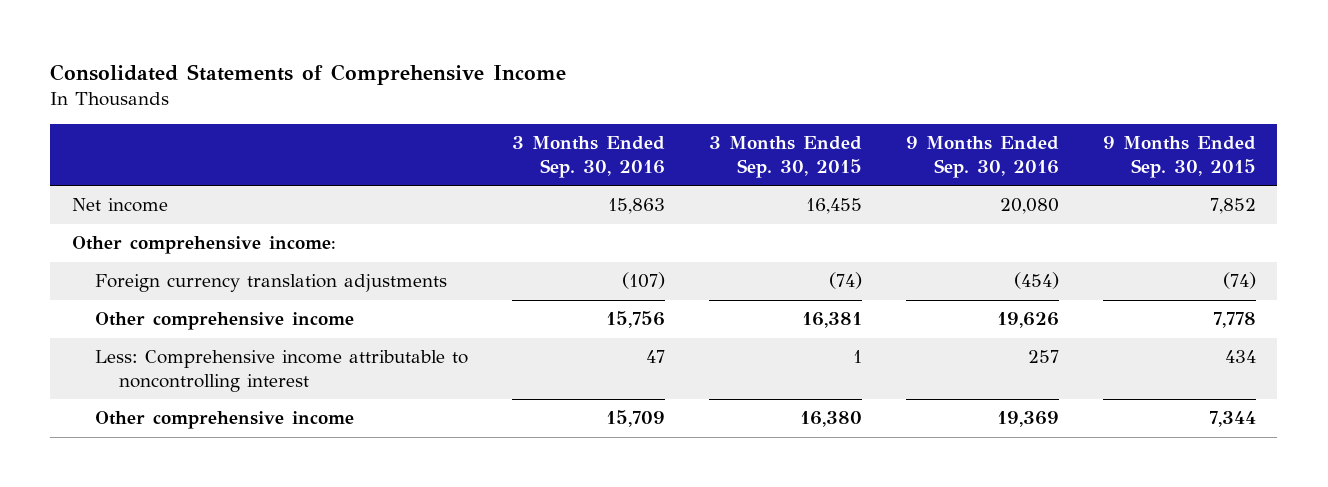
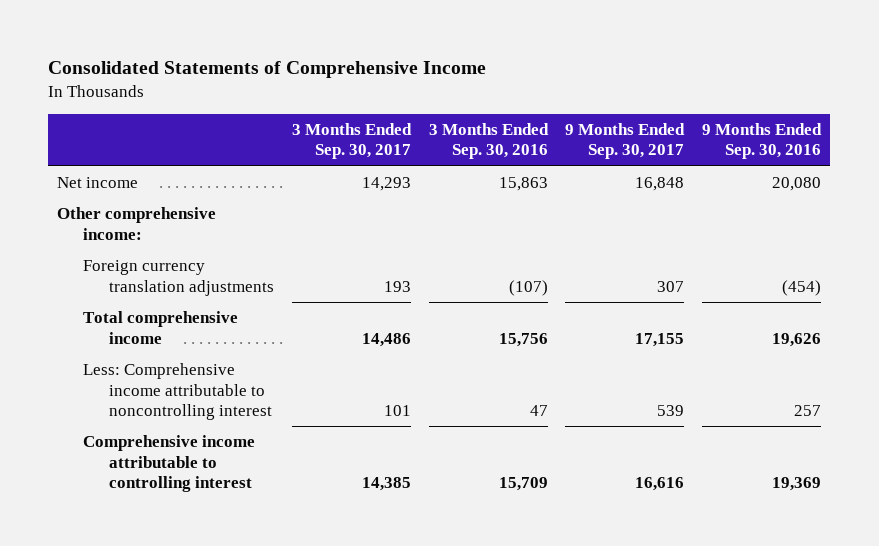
- | 3 Months Ended Sep. 30, 2016 | 3 Months Ended Sep. 30, 2015 | 9 Months Ended Sep. 30, 2016 | 9 Months Ended Sep. 30, 2015
+ | 3 Months Ended Sep. 30, 2017 | 3 Months Ended Sep. 30, 2016 | 9 Months Ended Sep. 30, 2017 | 9 Months Ended Sep. 30, 2016
- Other comprehensive income | 15,756 | 16,381 | 19,626 | 7,778
+ Total comprehensive income | 14,486 | 15,756 | 17,155 | 19,626
- Other comprehensive income | 15,709 | 16,380 | 19,369 | 7,344
+ Comprehensive income attributable to controlling interest | 14,385 | 15,709 | 16,616 | 19,369

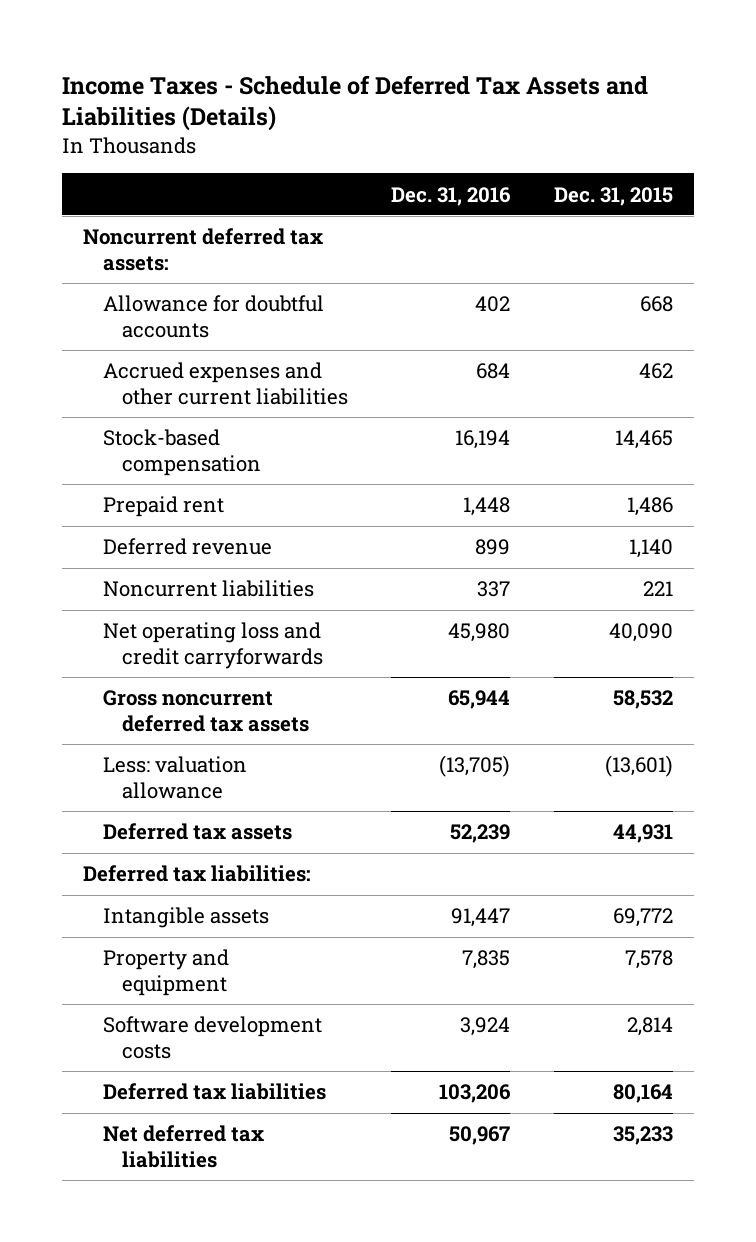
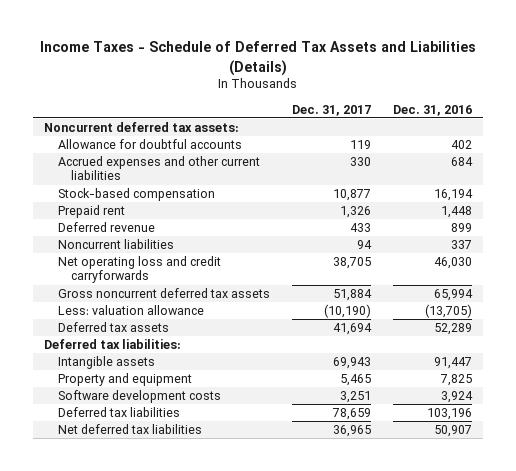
- | Dec. 31, 2016 | Dec. 31, 2015
+ | Dec. 31, 2017 | Dec. 31, 2016
- Net operating loss and credit carryforwards | 45,980 | 40,090
- Gross noncurrent deferred tax assets | 65,944 | 58,532
+ Net operating loss and credit carryforwards | 38,705 | 46,030
+ Gross noncurrent deferred tax assets | 51,884 | 65,994
- Deferred tax assets | 52,239 | 44,931
+ Deferred tax assets | 41,694 | 52,289
- Property and equipment | 7,835 | 7,578
+ Property and equipment | 5,465 | 7,825
- Deferred tax liabilities | 103,206 | 80,164
- Net deferred tax liabilities | 50,967 | 35,233
+ Deferred tax liabilities | 78,659 | 103,196
+ Net deferred tax liabilities | 36,965 | 50,907

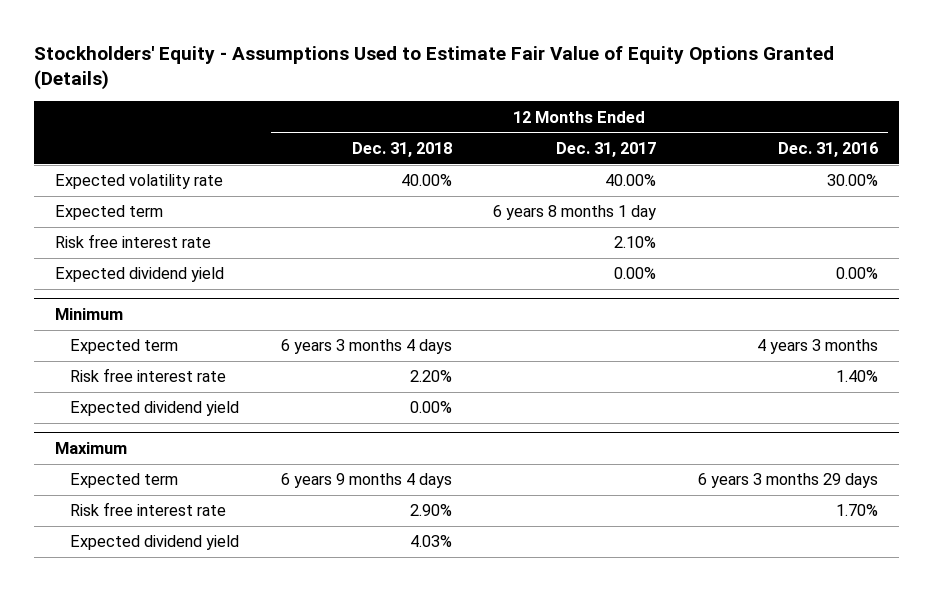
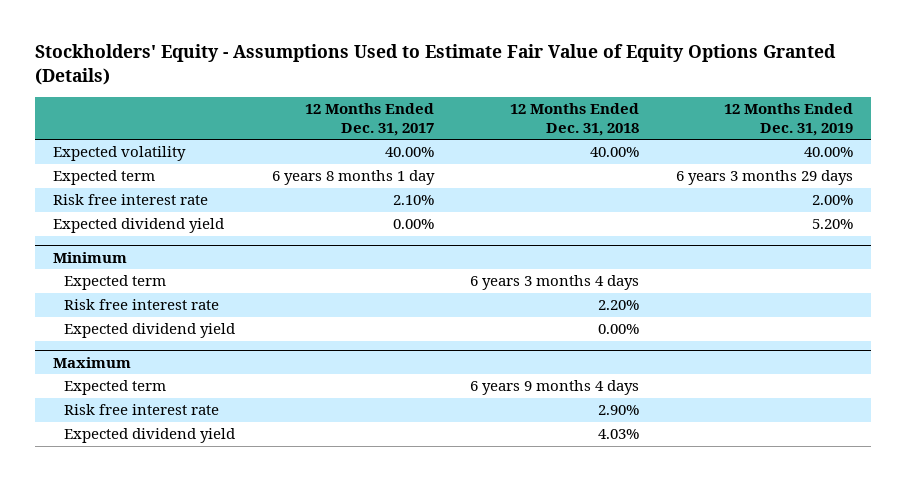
- | 12 Months Ended Dec. 31, 2018 | 12 Months Ended Dec. 31, 2017 | 12 Months Ended Dec. 31, 2016
+ | 12 Months Ended Dec. 31, 2017 | 12 Months Ended Dec. 31, 2018 | 12 Months Ended Dec. 31, 2019
- Expected volatility rate | 40.00% | 40.00% | 30.00%
+ Expected volatility | 40.00% | 40.00% | 40.00%

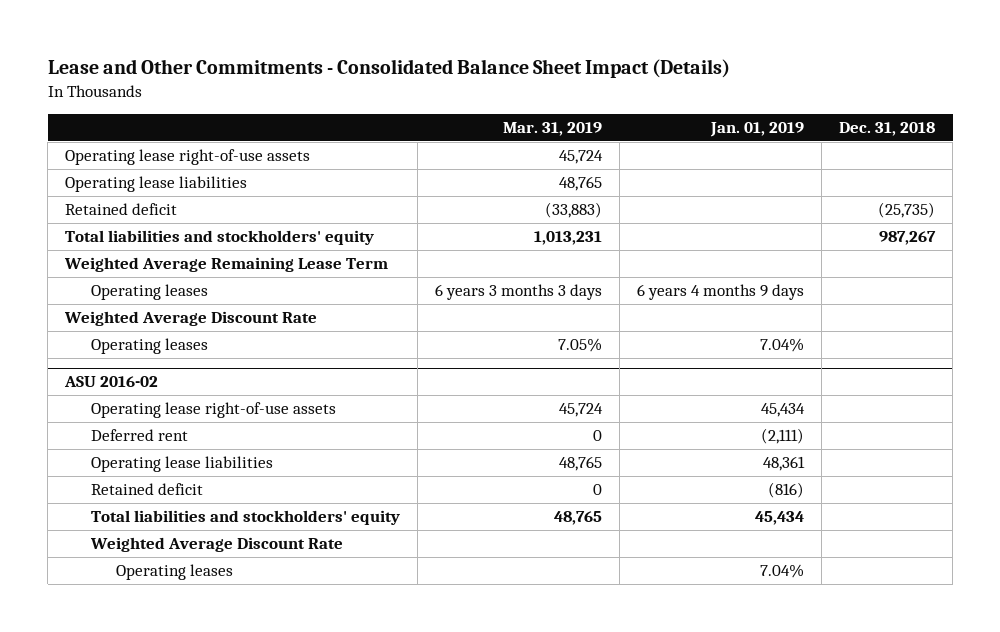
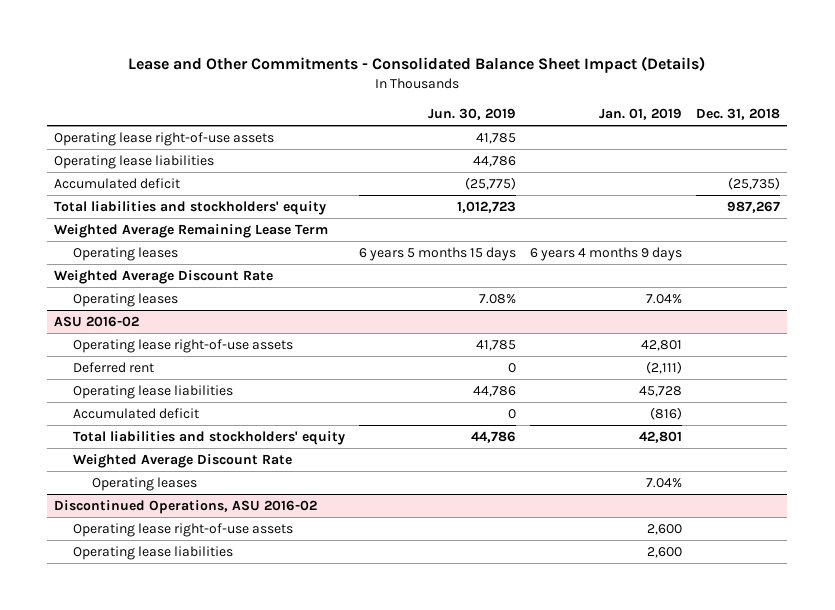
- | Mar. 31, 2019 | Jan. 01, 2019 | Dec. 31, 2018
+ | Jun. 30, 2019 | Jan. 01, 2019 | Dec. 31, 2018
- Retained deficit | (33,883) | | (25,735)
+ Accumulated deficit | (25,775) | | (25,735)
@ ASU 2016-02
- Operating lease right-of-use assets | 45,724 | 45,434 |
+ Operating lease right-of-use assets | 41,785 | 42,801 |
- Operating lease liabilities | 48,765 | 48,361 |
- Retained deficit | 0 | (816) |
- Total liabilities and stockholders' equity | 48,765 | 45,434 |
+ Operating lease liabilities | 44,786 | 45,728 |
+ Accumulated deficit | 0 | (816) |
+ Total liabilities and stockholders' equity | 44,786 | 42,801 |
+ Discontinued Operations, ASU 2016-02
+ Operating lease right-of-use assets | | 2,600 |
+ Operating lease liabilities | | 2,600 |

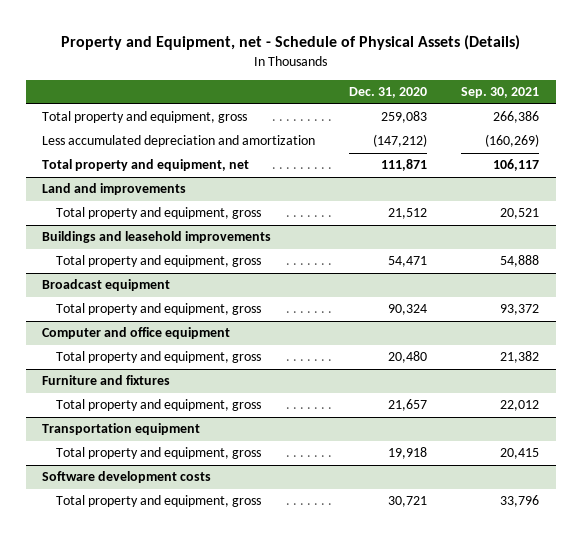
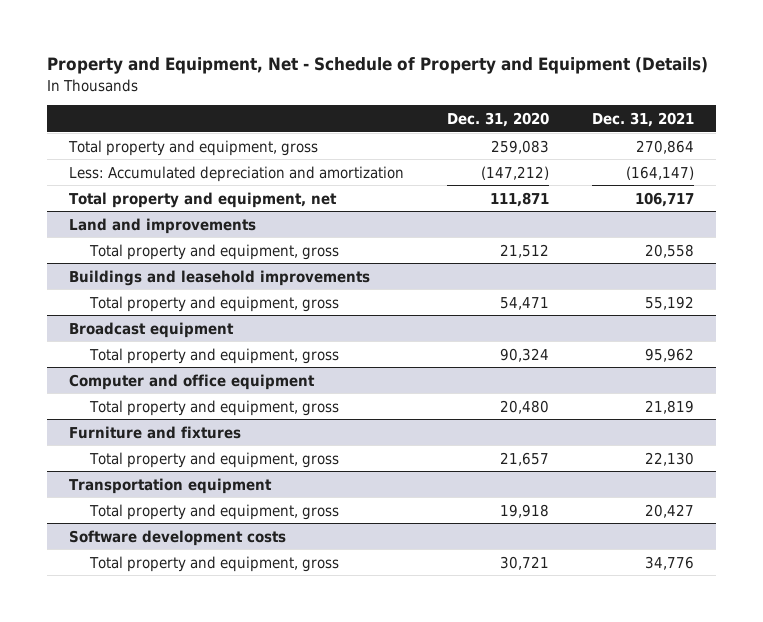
- Property and Equipment, net - Schedule of Physical Assets (Details)
+ Property and Equipment, Net - Schedule of Property and Equipment (Details)
- | Dec. 31, 2020 | Sep. 30, 2021
+ | Dec. 31, 2020 | Dec. 31, 2021
- Less accumulated depreciation and amortization | (147,212) | (160,269)
+ Less: Accumulated depreciation and amortization | (147,212) | (164,147)

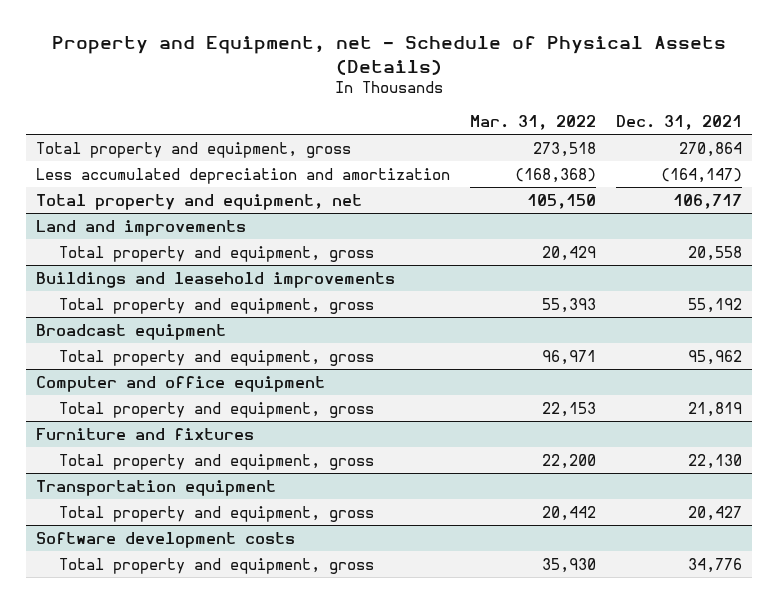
- Property and Equipment, Net - Schedule of Property and Equipment (Details)
+ Property and Equipment, net - Schedule of Physical Assets (Details)
- | Dec. 31, 2020 | Dec. 31, 2021
+ | Mar. 31, 2022 | Dec. 31, 2021
- Less: Accumulated depreciation and amortization | (147,212) | (164,147)
+ Less accumulated depreciation and amortization | (168,368) | (164,147)

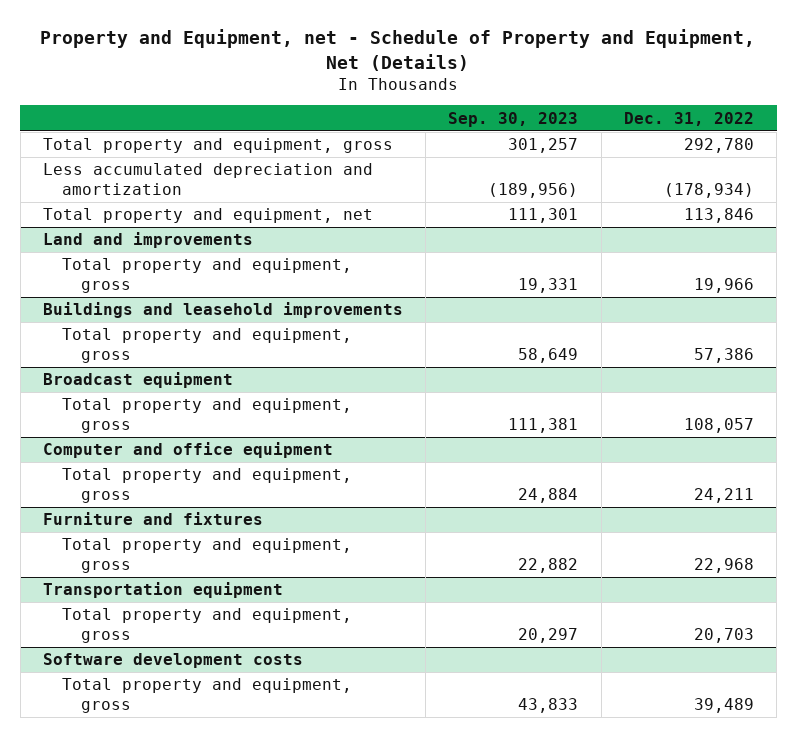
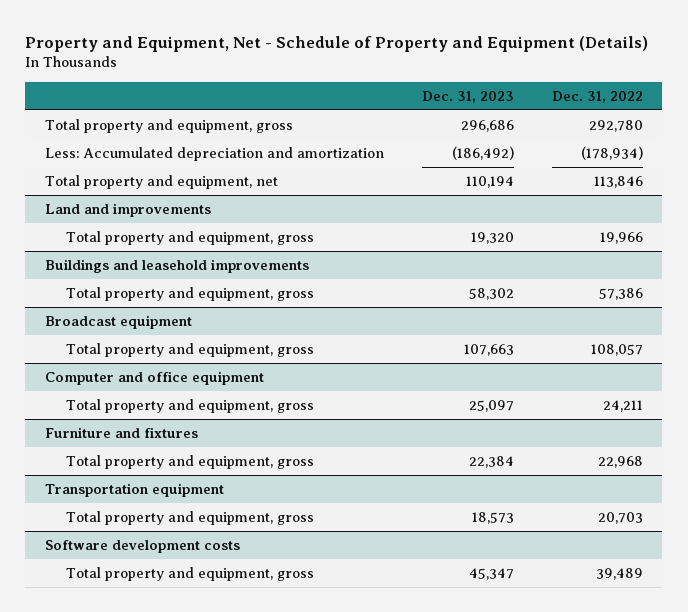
- Property and Equipment, net - Schedule of Property and Equipment, Net (Details)
+ Property and Equipment, Net - Schedule of Property and Equipment (Details)
- | Sep. 30, 2023 | Dec. 31, 2022
+ | Dec. 31, 2023 | Dec. 31, 2022
- Less accumulated depreciation and amortization | (189,956) | (178,934)
+ Less: Accumulated depreciation and amortization | (186,492) | (178,934)

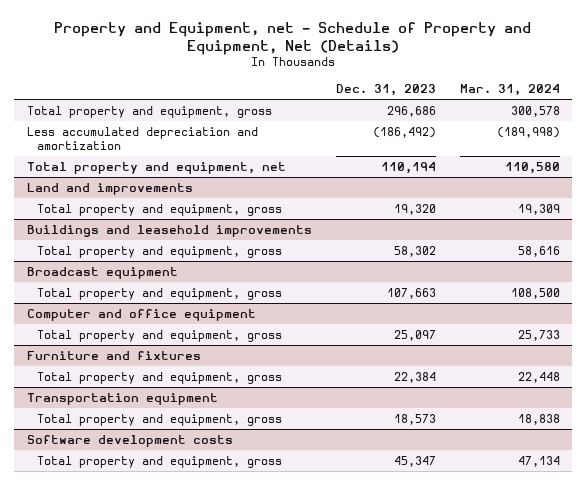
- Property and Equipment, Net - Schedule of Property and Equipment (Details)
+ Property and Equipment, net - Schedule of Property and Equipment, Net (Details)
- | Dec. 31, 2023 | Dec. 31, 2022
+ | Dec. 31, 2023 | Mar. 31, 2024
- Less: Accumulated depreciation and amortization | (186,492) | (178,934)
+ Less accumulated depreciation and amortization | (186,492) | (189,998)

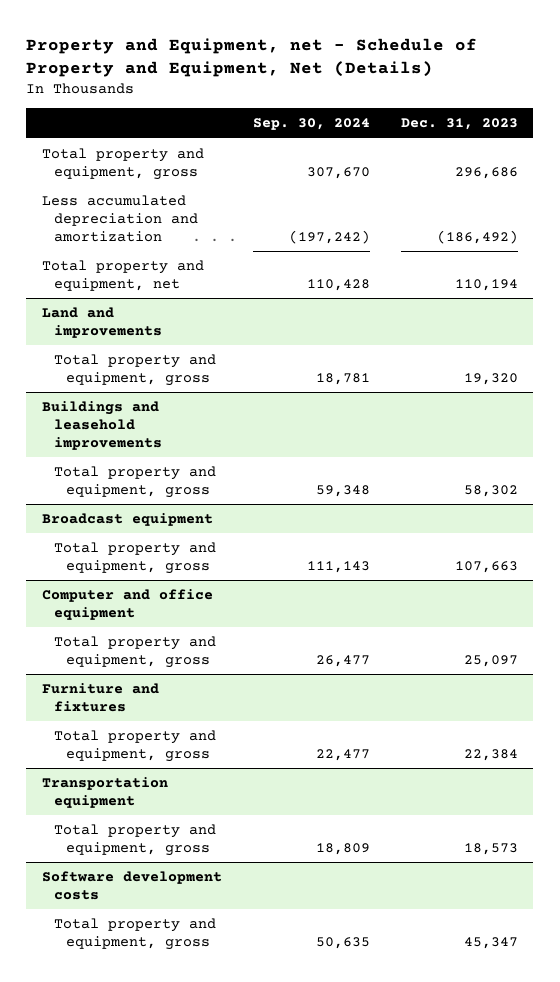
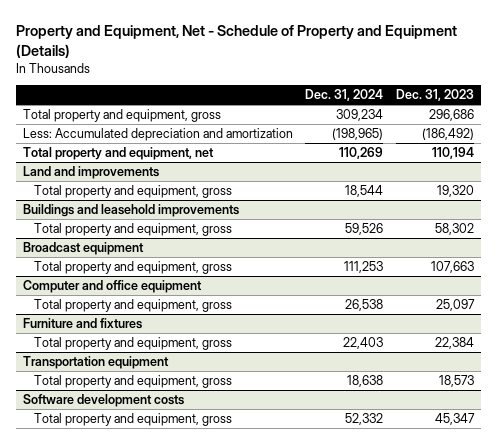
- Property and Equipment, net - Schedule of Property and Equipment, Net (Details)
+ Property and Equipment, Net - Schedule of Property and Equipment (Details)
- | Sep. 30, 2024 | Dec. 31, 2023
+ | Dec. 31, 2024 | Dec. 31, 2023
- Less accumulated depreciation and amortization | (197,242) | (186,492)
+ Less: Accumulated depreciation and amortization | (198,965) | (186,492)

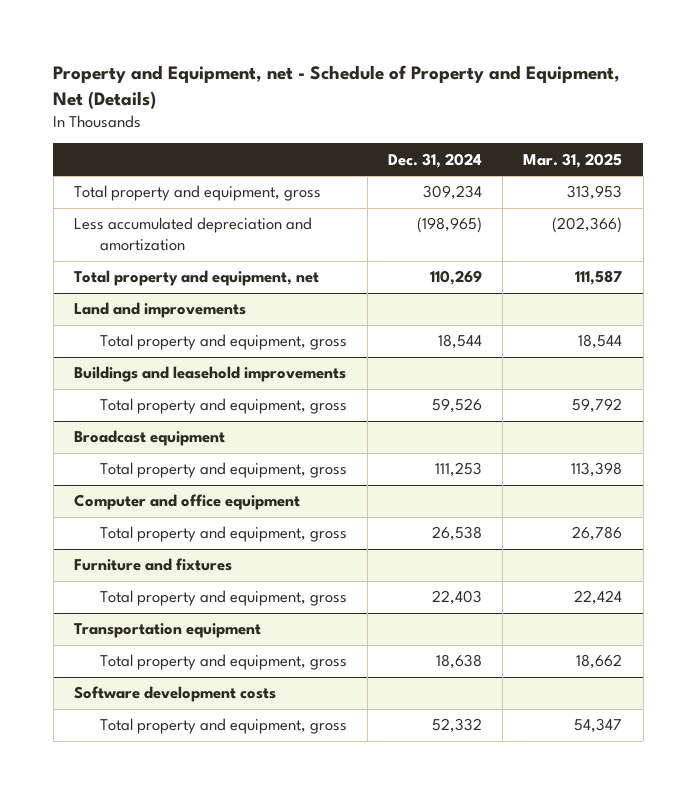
- Property and Equipment, Net - Schedule of Property and Equipment (Details)
+ Property and Equipment, net - Schedule of Property and Equipment, Net (Details)
- | Dec. 31, 2024 | Dec. 31, 2023
+ | Dec. 31, 2024 | Mar. 31, 2025
- Less: Accumulated depreciation and amortization | (198,965) | (186,492)
+ Less accumulated depreciation and amortization | (198,965) | (202,366)

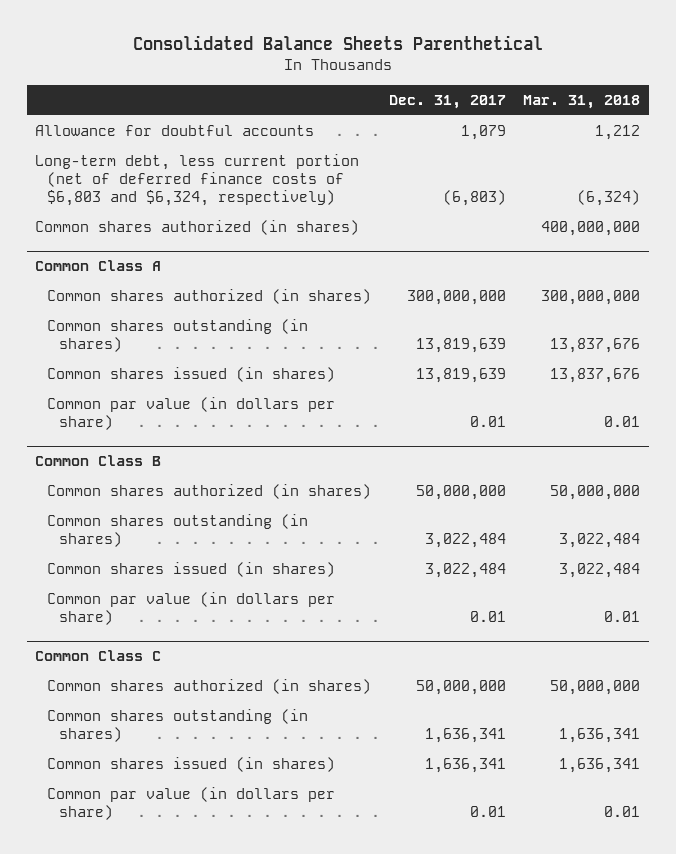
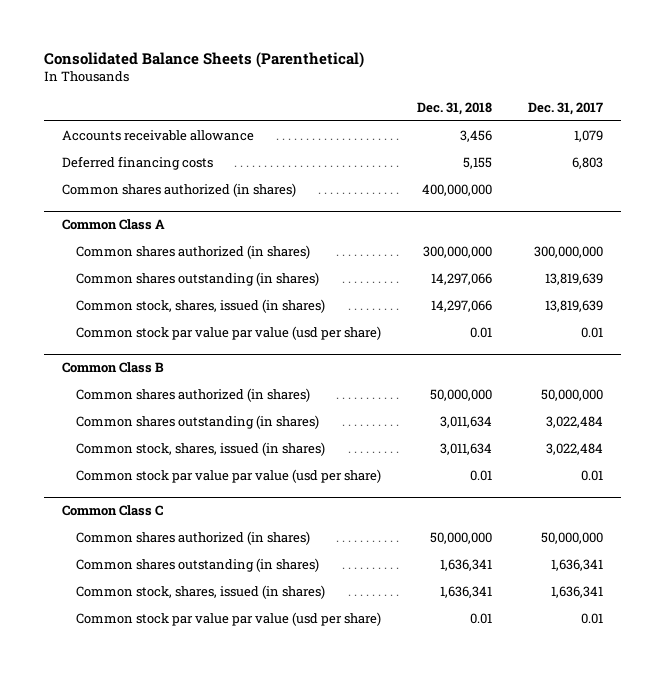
- Consolidated Balance Sheets Parenthetical
+ Consolidated Balance Sheets (Parenthetical)
- | Dec. 31, 2017 | Mar. 31, 2018
+ | Dec. 31, 2018 | Dec. 31, 2017
- Allowance for doubtful accounts | 1,079 | 1,212
- Long-term debt, less current portion (net of deferred finance costs of $6,803 and $6,324, respectively) | (6,803) | (6,324)
+ Accounts receivable allowance | 3,456 | 1,079
+ Deferred financing costs | 5,155 | 6,803
@ Common Class A
- Common shares issued (in shares) | 13,819,639 | 13,837,676
- Common par value (in dollars per share) | 0.01 | 0.01
+ Common stock, shares, issued (in shares) | 14,297,066 | 13,819,639
+ Common stock par value par value (usd per share) | 0.01 | 0.01
@ Common Class B
- Common shares issued (in shares) | 3,022,484 | 3,022,484
- Common par value (in dollars per share) | 0.01 | 0.01
+ Common stock, shares, issued (in shares) | 3,011,634 | 3,022,484
+ Common stock par value par value (usd per share) | 0.01 | 0.01
@ Common Class C
- Common shares issued (in shares) | 1,636,341 | 1,636,341
- Common par value (in dollars per share) | 0.01 | 0.01
+ Common stock, shares, issued (in shares) | 1,636,341 | 1,636,341
+ Common stock par value par value (usd per share) | 0.01 | 0.01

